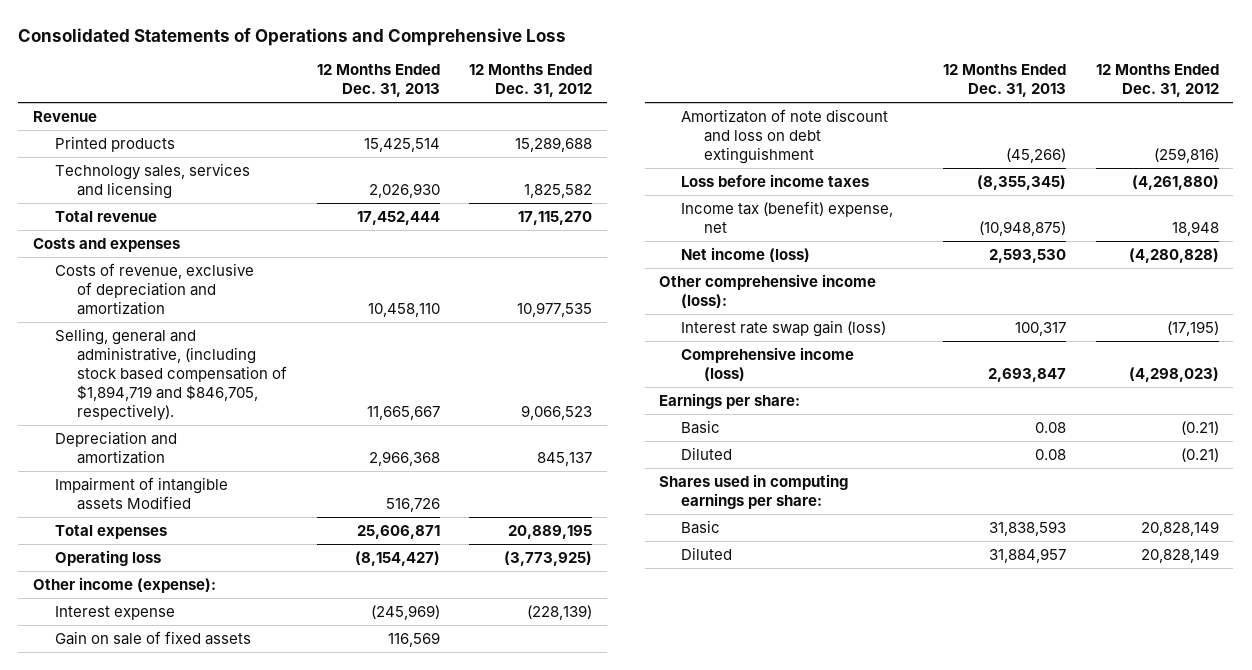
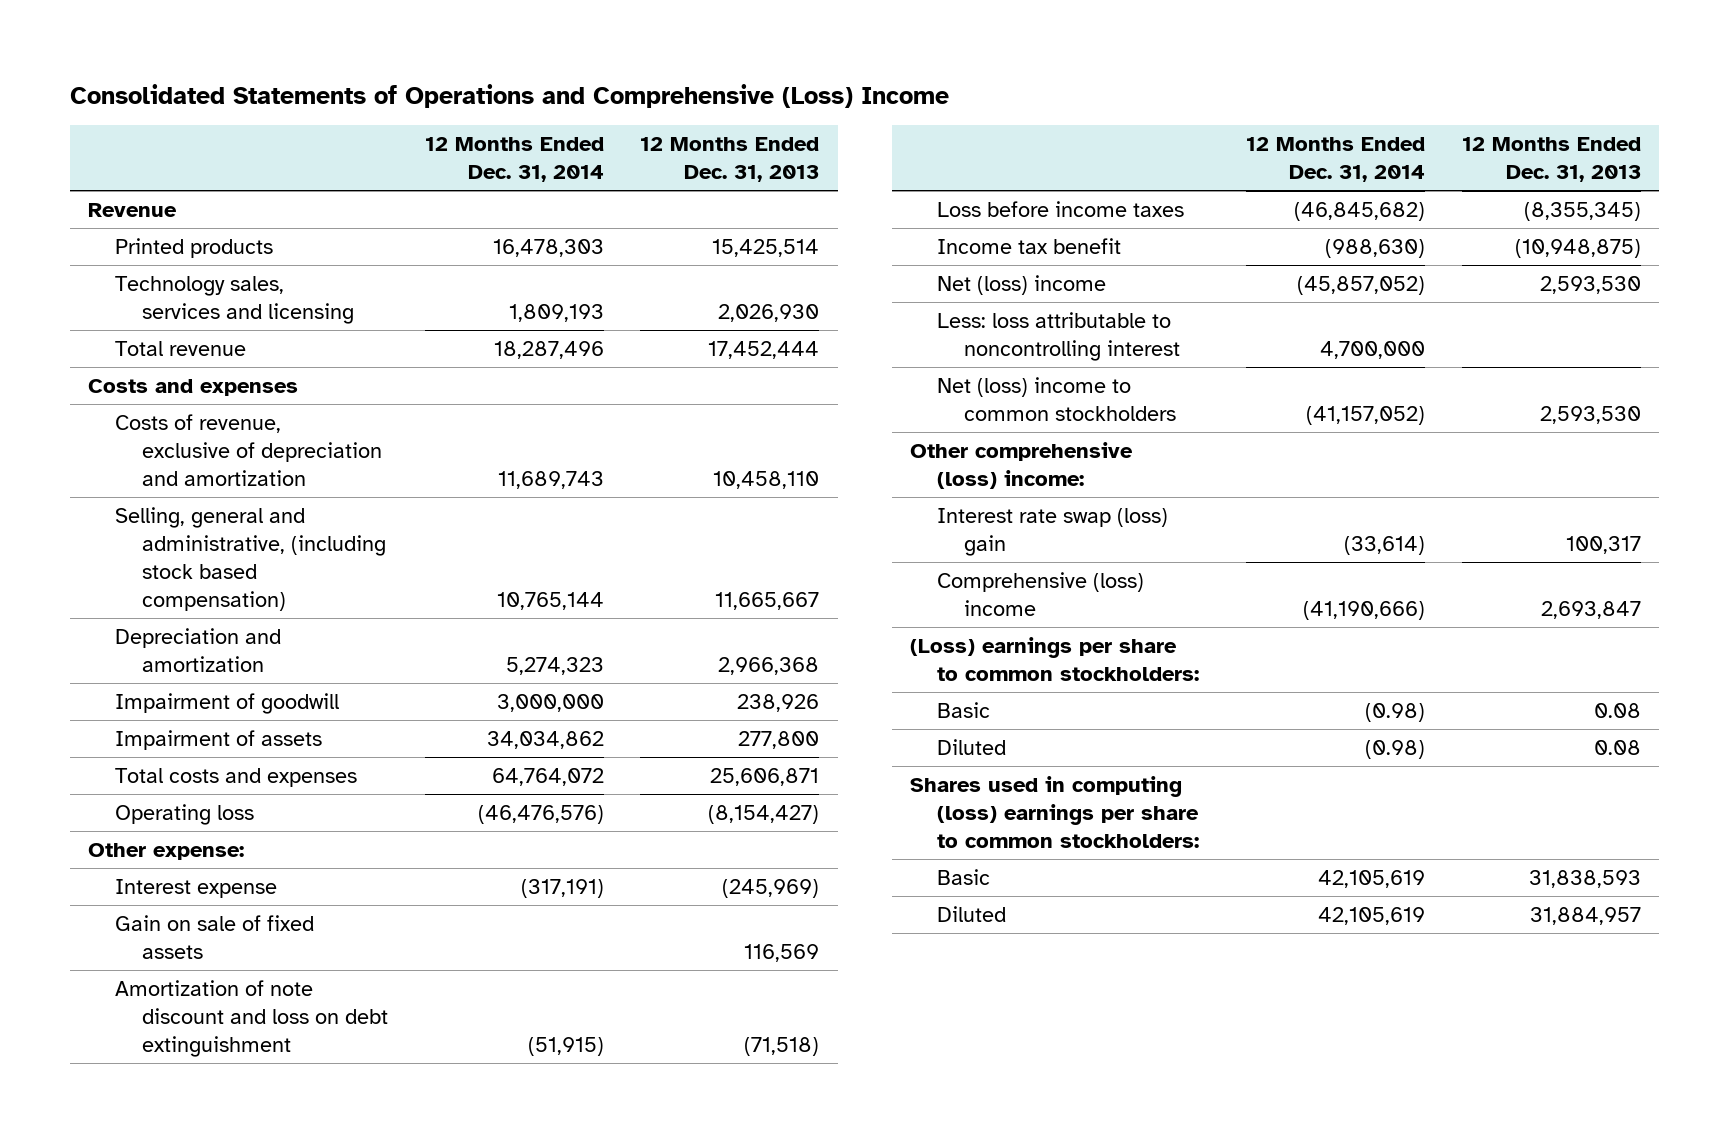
- Consolidated Statements of Operations and Comprehensive Loss
+ Consolidated Statements of Operations and Comprehensive (Loss) Income
- | 12 Months Ended Dec. 31, 2013 | 12 Months Ended Dec. 31, 2012
+ | 12 Months Ended Dec. 31, 2014 | 12 Months Ended Dec. 31, 2013
- Selling, general and administrative, (including stock based compensation of $1,894,719 and $846,705, respectively). | 11,665,667 | 9,066,523
+ Selling, general and administrative, (including stock based compensation) | 10,765,144 | 11,665,667
- Impairment of intangible assets Modified | 516,726 |
- Total expenses | 25,606,871 | 20,889,195
+ Impairment of goodwill | 3,000,000 | 238,926
+ Impairment of assets | 34,034,862 | 277,800
+ Total costs and expenses | 64,764,072 | 25,606,871
- Other income (expense):
+ Other expense:
- Amortizaton of note discount and loss on debt extinguishment | (45,266) | (259,816)
+ Amortization of note discount and loss on debt extinguishment | (51,915) | (71,518)
- Income tax (benefit) expense, net | (10,948,875) | 18,948
- Net income (loss) | 2,593,530 | (4,280,828)
- Other comprehensive income (loss):
- Interest rate swap gain (loss) | 100,317 | (17,195)
- Comprehensive income (loss) | 2,693,847 | (4,298,023)
- Earnings per share:
+ Income tax benefit | (988,630) | (10,948,875)
+ Net (loss) income | (45,857,052) | 2,593,530
+ Less: loss attributable to noncontrolling interest | 4,700,000 |
+ Net (loss) income to common stockholders | (41,157,052) | 2,593,530
+ Other comprehensive (loss) income:
+ Interest rate swap (loss) gain | (33,614) | 100,317
+ Comprehensive (loss) income | (41,190,666) | 2,693,847
+ (Loss) earnings per share to common stockholders:
- Shares used in computing earnings per share:
+ Shares used in computing (loss) earnings per share to common stockholders:

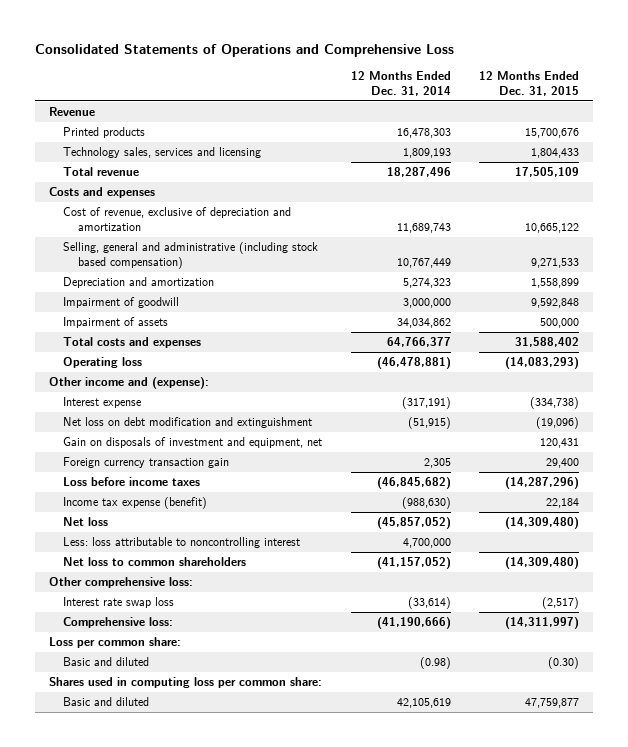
- Consolidated Statements of Operations and Comprehensive (Loss) Income
+ Consolidated Statements of Operations and Comprehensive Loss
- | 12 Months Ended Dec. 31, 2014 | 12 Months Ended Dec. 31, 2013
+ | 12 Months Ended Dec. 31, 2014 | 12 Months Ended Dec. 31, 2015
- Costs of revenue, exclusive of depreciation and amortization | 11,689,743 | 10,458,110
- Selling, general and administrative, (including stock based compensation) | 10,765,144 | 11,665,667
+ Cost of revenue, exclusive of depreciation and amortization | 11,689,743 | 10,665,122
+ Selling, general and administrative (including stock based compensation) | 10,767,449 | 9,271,533
- Total costs and expenses | 64,764,072 | 25,606,871
- Operating loss | (46,476,576) | (8,154,427)
- Other expense:
+ Total costs and expenses | 64,766,377 | 31,588,402
+ Operating loss | (46,478,881) | (14,083,293)
+ Other income and (expense):
- Gain on sale of fixed assets | | 116,569
- Amortization of note discount and loss on debt extinguishment | (51,915) | (71,518)
+ Net loss on debt modification and extinguishment | (51,915) | (19,096)
+ Gain on disposals of investment and equipment, net | | 120,431
+ Foreign currency transaction gain | 2,305 | 29,400
- Income tax benefit | (988,630) | (10,948,875)
- Net (loss) income | (45,857,052) | 2,593,530
+ Income tax expense (benefit) | (988,630) | 22,184
+ Net loss | (45,857,052) | (14,309,480)
- Net (loss) income to common stockholders | (41,157,052) | 2,593,530
- Other comprehensive (loss) income:
- Interest rate swap (loss) gain | (33,614) | 100,317
- Comprehensive (loss) income | (41,190,666) | 2,693,847
- (Loss) earnings per share to common stockholders:
- Basic | (0.98) | 0.08
- Diluted | (0.98) | 0.08
- Shares used in computing (loss) earnings per share to common stockholders:
- Basic | 42,105,619 | 31,838,593
- Diluted | 42,105,619 | 31,884,957
+ Net loss to common shareholders | (41,157,052) | (14,309,480)
+ Other comprehensive loss:
+ Interest rate swap loss | (33,614) | (2,517)
+ Comprehensive loss: | (41,190,666) | (14,311,997)
+ Loss per common share:
+ Basic and diluted | (0.98) | (0.30)
+ Shares used in computing loss per common share:
+ Basic and diluted | 42,105,619 | 47,759,877

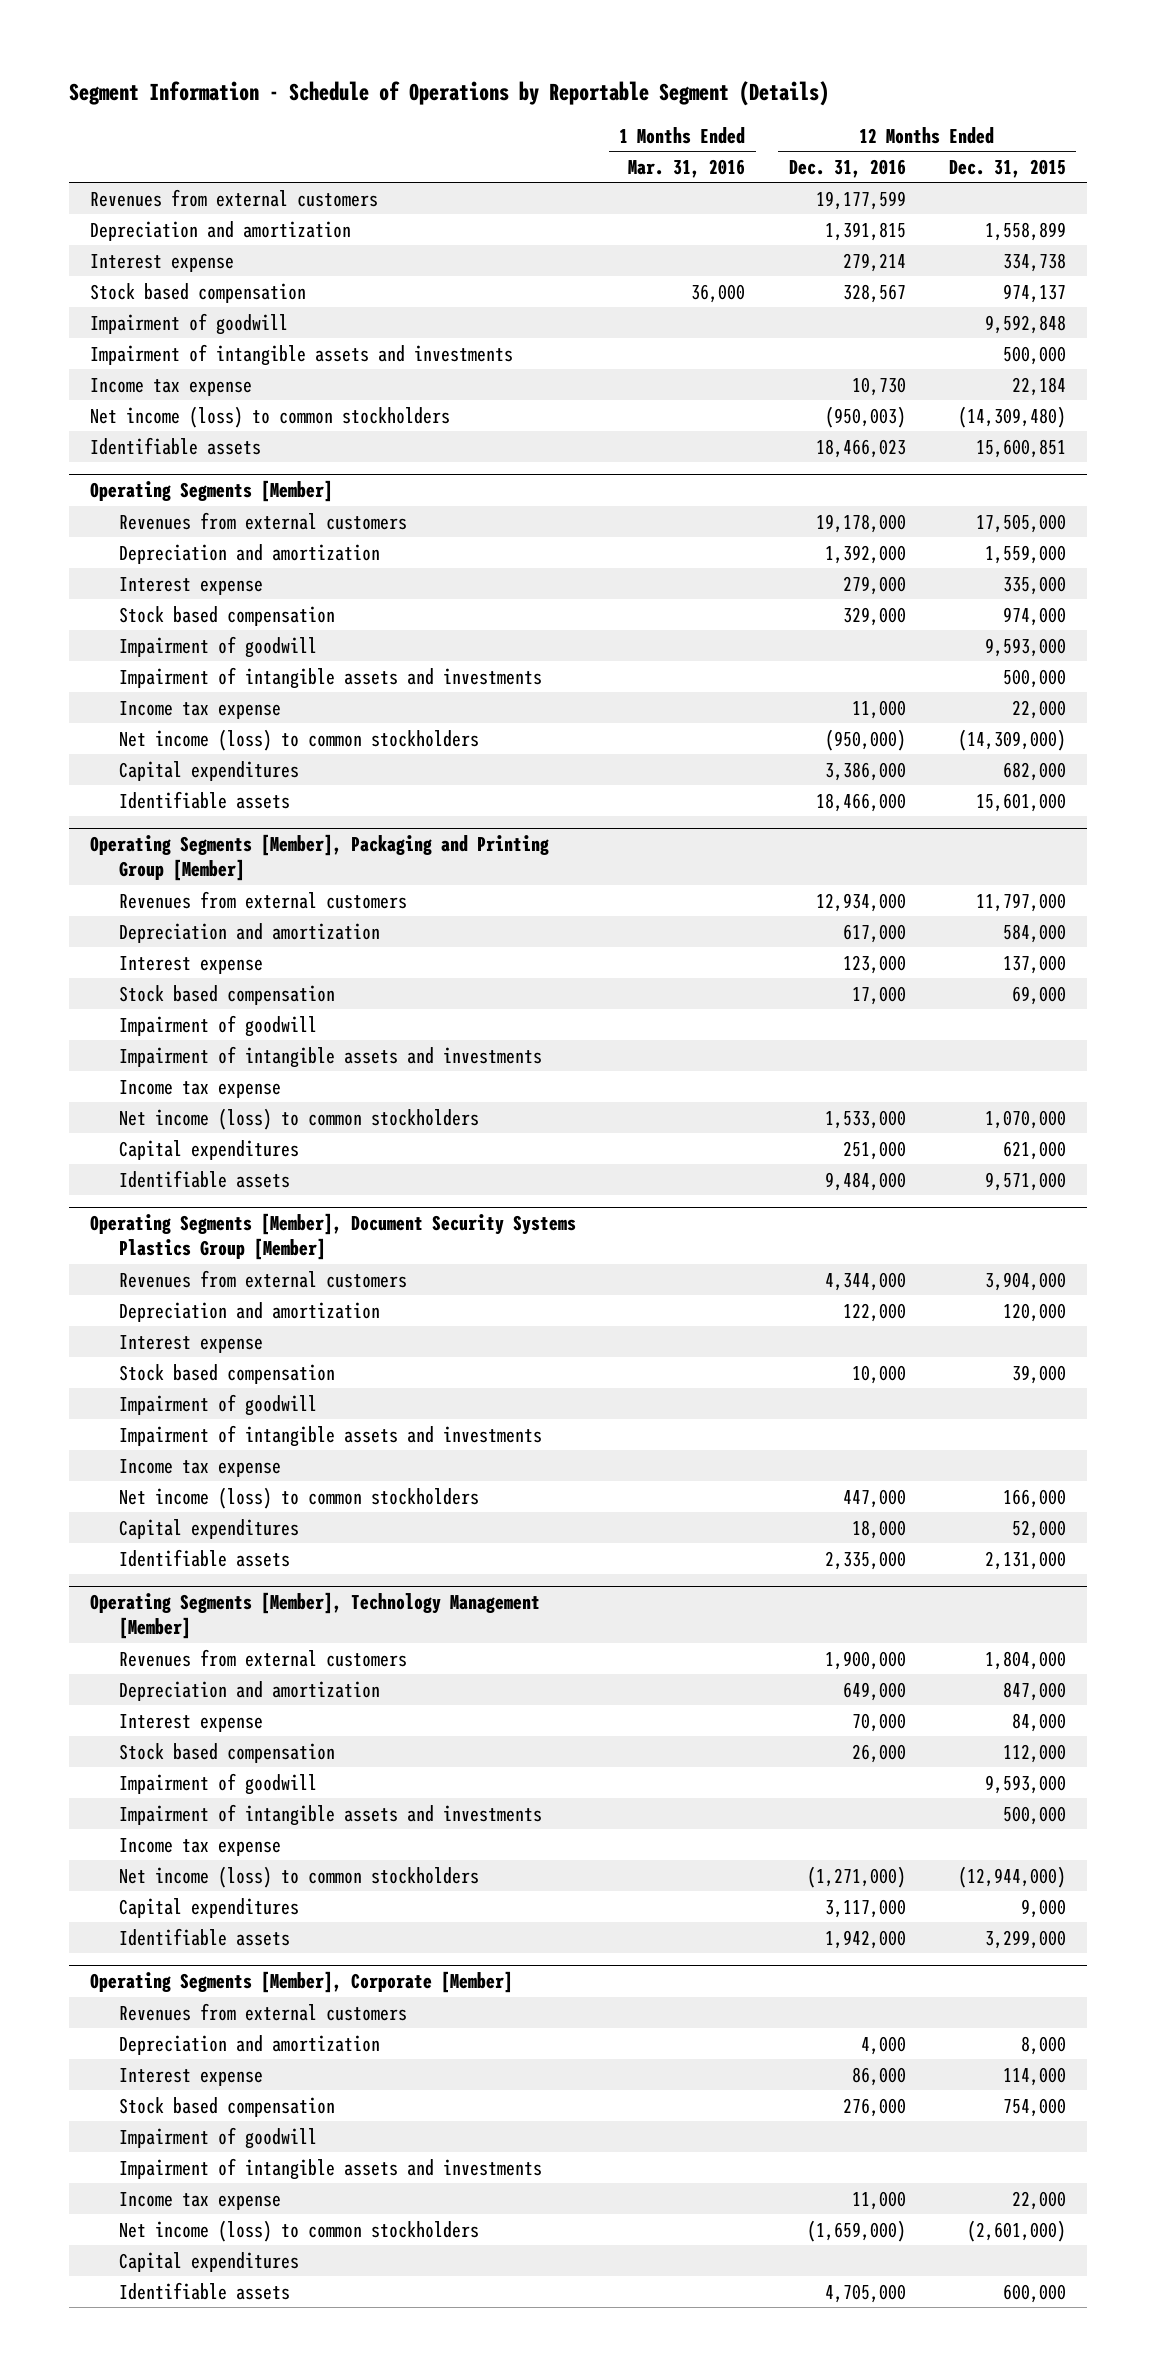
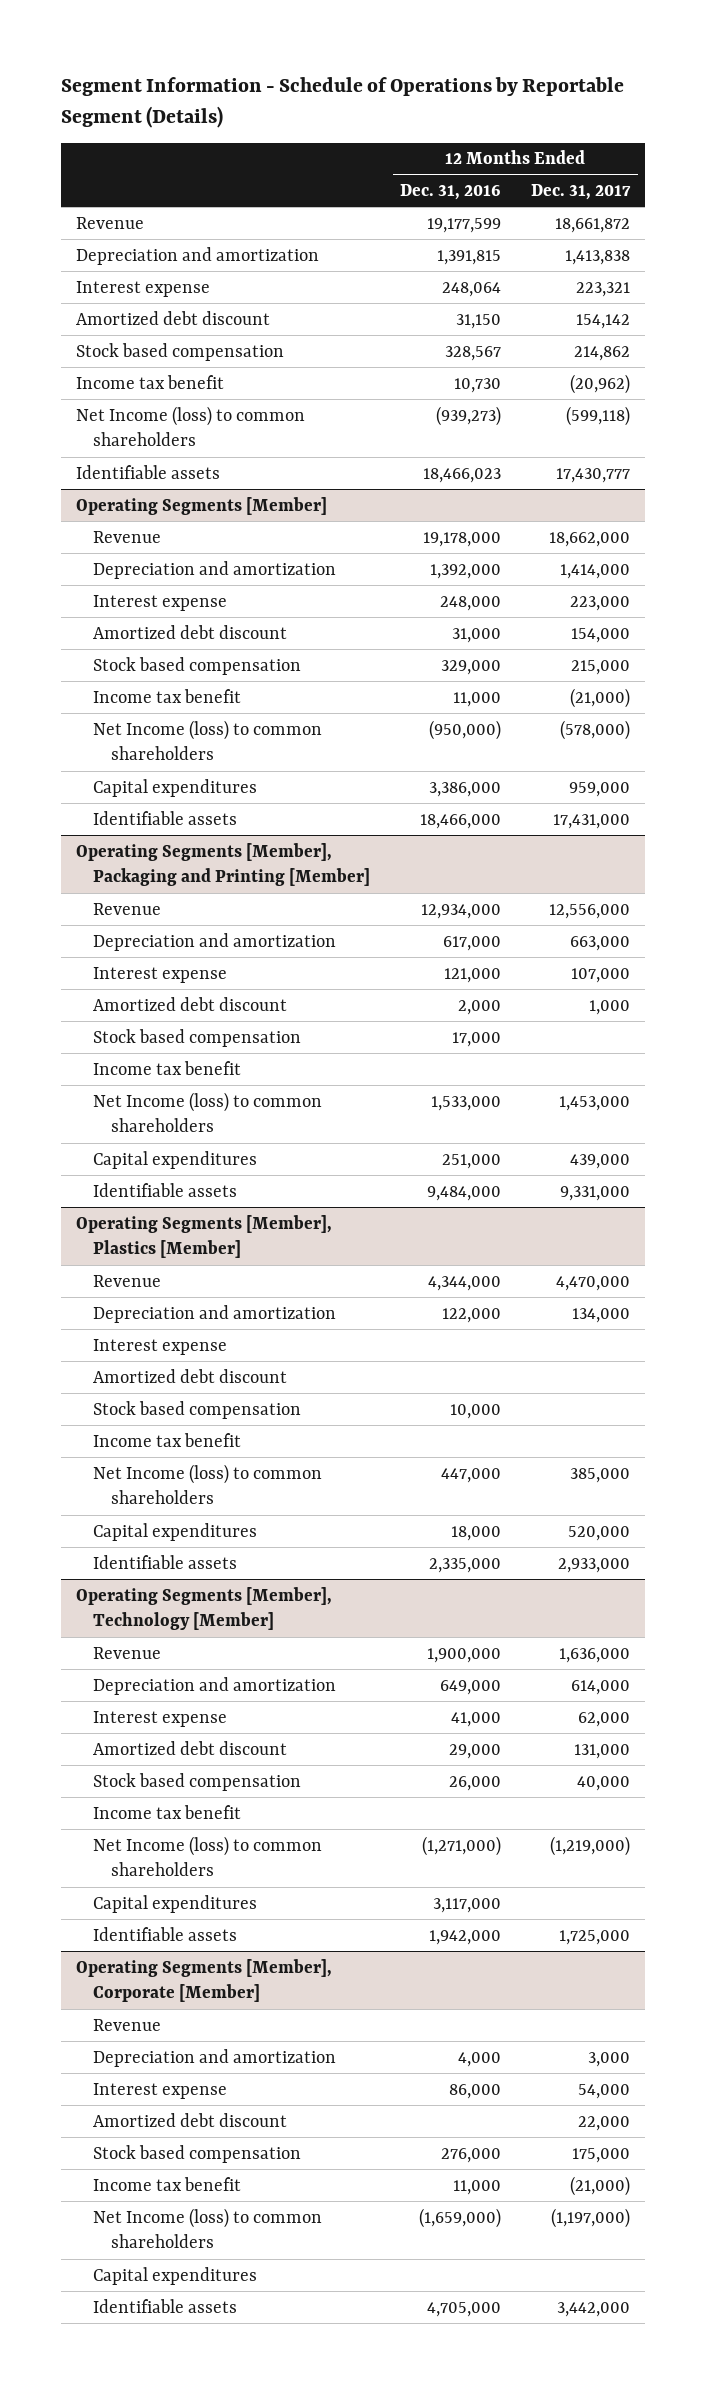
- | 1 Months Ended Mar. 31, 2016 | 12 Months Ended Dec. 31, 2016 | 12 Months Ended Dec. 31, 2015
+ | 12 Months Ended Dec. 31, 2016 | 12 Months Ended Dec. 31, 2017
- Revenues from external customers | | 19,177,599 |
+ Revenue | 19,177,599 | 18,661,872
- Interest expense | | 279,214 | 334,738
+ Interest expense | 248,064 | 223,321
+ Amortized debt discount | 31,150 | 154,142
- Impairment of goodwill | | | 9,592,848
- Impairment of intangible assets and investments | | | 500,000
- Income tax expense | | 10,730 | 22,184
- Net income (loss) to common stockholders | | (950,003) | (14,309,480)
+ Income tax benefit | 10,730 | (20,962)
+ Net Income (loss) to common shareholders | (939,273) | (599,118)
@ Operating Segments [Member]
- Revenues from external customers | | 19,178,000 | 17,505,000
+ Revenue | 19,178,000 | 18,662,000
- Interest expense | | 279,000 | 335,000
+ Interest expense | 248,000 | 223,000
+ Amortized debt discount | 31,000 | 154,000
- Impairment of goodwill | | | 9,593,000
- Impairment of intangible assets and investments | | | 500,000
- Income tax expense | | 11,000 | 22,000
- Net income (loss) to common stockholders | | (950,000) | (14,309,000)
+ Income tax benefit | 11,000 | (21,000)
+ Net Income (loss) to common shareholders | (950,000) | (578,000)
- Operating Segments [Member], Packaging and Printing Group [Member]
- Revenues from external customers | | 12,934,000 | 11,797,000
+ Operating Segments [Member], Packaging and Printing [Member]
+ Revenue | 12,934,000 | 12,556,000
- Interest expense | | 123,000 | 137,000
+ Interest expense | 121,000 | 107,000
+ Amortized debt discount | 2,000 | 1,000
- Impairment of goodwill
- Impairment of intangible assets and investments
- Income tax expense
- Net income (loss) to common stockholders | | 1,533,000 | 1,070,000
+ Income tax benefit
+ Net Income (loss) to common shareholders | 1,533,000 | 1,453,000
- Operating Segments [Member], Document Security Systems Plastics Group [Member]
- Revenues from external customers | | 4,344,000 | 3,904,000
+ Operating Segments [Member], Plastics [Member]
+ Revenue | 4,344,000 | 4,470,000
+ Amortized debt discount
- Impairment of goodwill
- Impairment of intangible assets and investments
- Income tax expense
- Net income (loss) to common stockholders | | 447,000 | 166,000
+ Income tax benefit
+ Net Income (loss) to common shareholders | 447,000 | 385,000
- Operating Segments [Member], Technology Management [Member]
- Revenues from external customers | | 1,900,000 | 1,804,000
+ Operating Segments [Member], Technology [Member]
+ Revenue | 1,900,000 | 1,636,000
- Interest expense | | 70,000 | 84,000
+ Interest expense | 41,000 | 62,000
+ Amortized debt discount | 29,000 | 131,000
- Impairment of goodwill | | | 9,593,000
- Impairment of intangible assets and investments | | | 500,000
- Income tax expense
- Net income (loss) to common stockholders | | (1,271,000) | (12,944,000)
+ Income tax benefit
+ Net Income (loss) to common shareholders | (1,271,000) | (1,219,000)
@ Operating Segments [Member], Corporate [Member]
- Revenues from external customers
+ Revenue
+ Amortized debt discount | | 22,000
- Impairment of goodwill
- Impairment of intangible assets and investments
- Income tax expense | | 11,000 | 22,000
- Net income (loss) to common stockholders | | (1,659,000) | (2,601,000)
+ Income tax benefit | 11,000 | (21,000)
+ Net Income (loss) to common shareholders | (1,659,000) | (1,197,000)

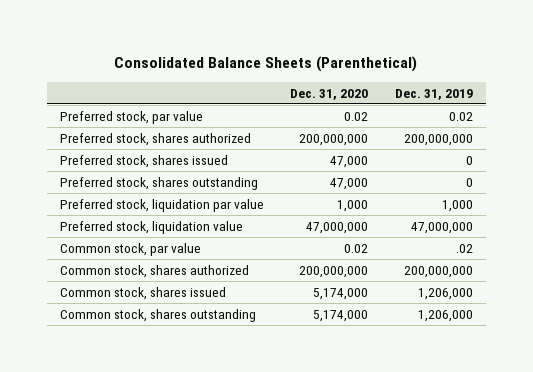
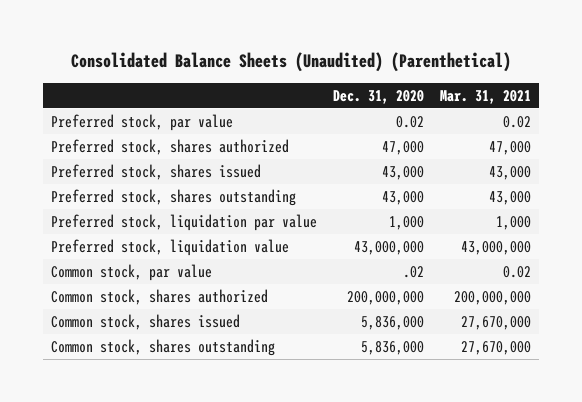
- Consolidated Balance Sheets (Parenthetical)
+ Consolidated Balance Sheets (Unaudited) (Parenthetical)
- | Dec. 31, 2020 | Dec. 31, 2019
+ | Dec. 31, 2020 | Mar. 31, 2021
- Preferred stock, shares authorized | 200,000,000 | 200,000,000
- Preferred stock, shares issued | 47,000 | 0
- Preferred stock, shares outstanding | 47,000 | 0
+ Preferred stock, shares authorized | 47,000 | 47,000
+ Preferred stock, shares issued | 43,000 | 43,000
+ Preferred stock, shares outstanding | 43,000 | 43,000
- Preferred stock, liquidation value | 47,000,000 | 47,000,000
- Common stock, par value | 0.02 | .02
+ Preferred stock, liquidation value | 43,000,000 | 43,000,000
+ Common stock, par value | .02 | 0.02
- Common stock, shares issued | 5,174,000 | 1,206,000
- Common stock, shares outstanding | 5,174,000 | 1,206,000
+ Common stock, shares issued | 5,836,000 | 27,670,000
+ Common stock, shares outstanding | 5,836,000 | 27,670,000

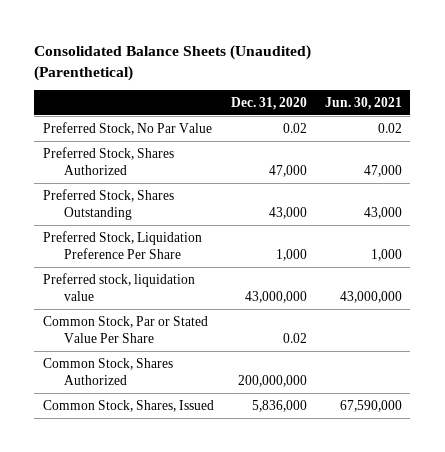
- | Dec. 31, 2020 | Mar. 31, 2021
+ | Dec. 31, 2020 | Jun. 30, 2021
- Preferred stock, par value | 0.02 | 0.02
- Preferred stock, shares authorized | 47,000 | 47,000
- Preferred stock, shares issued | 43,000 | 43,000
- Preferred stock, shares outstanding | 43,000 | 43,000
- Preferred stock, liquidation par value | 1,000 | 1,000
+ Preferred Stock, No Par Value | 0.02 | 0.02
+ Preferred Stock, Shares Authorized | 47,000 | 47,000
+ Preferred Stock, Shares Outstanding | 43,000 | 43,000
+ Preferred Stock, Liquidation Preference Per Share | 1,000 | 1,000
- Common stock, par value | .02 | 0.02
- Common stock, shares authorized | 200,000,000 | 200,000,000
- Common stock, shares issued | 5,836,000 | 27,670,000
- Common stock, shares outstanding | 5,836,000 | 27,670,000
+ Common Stock, Par or Stated Value Per Share | 0.02 |
+ Common Stock, Shares Authorized | 200,000,000 |
+ Common Stock, Shares, Issued | 5,836,000 | 67,590,000

